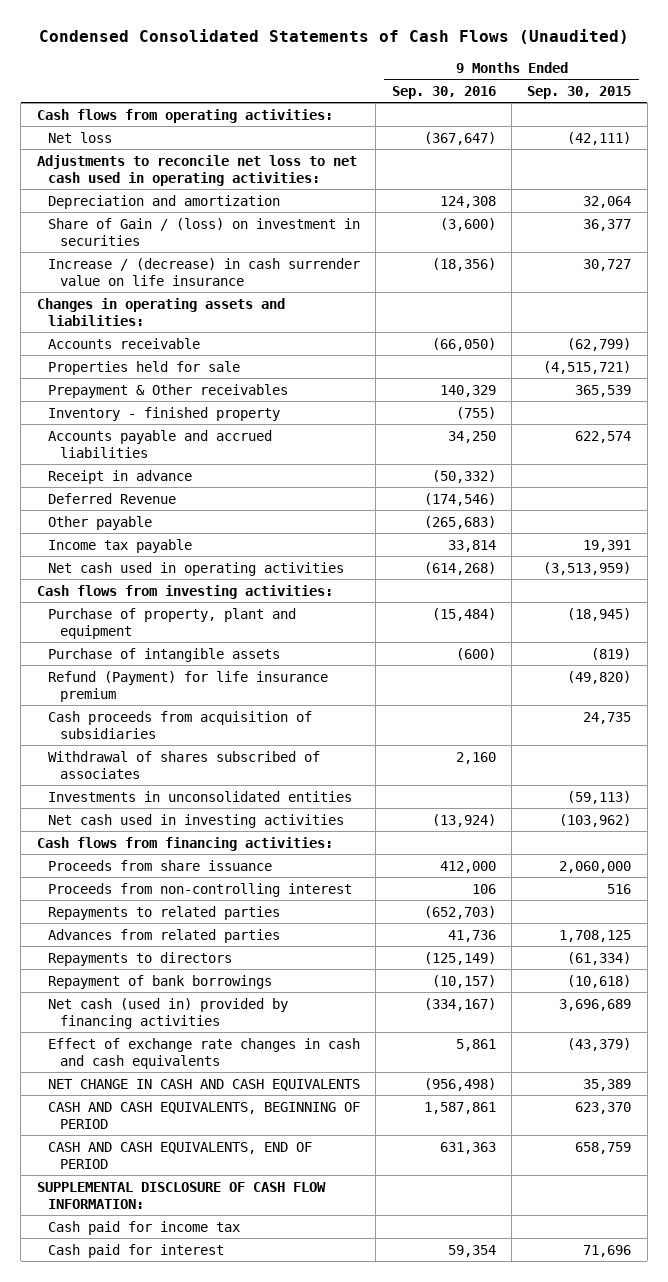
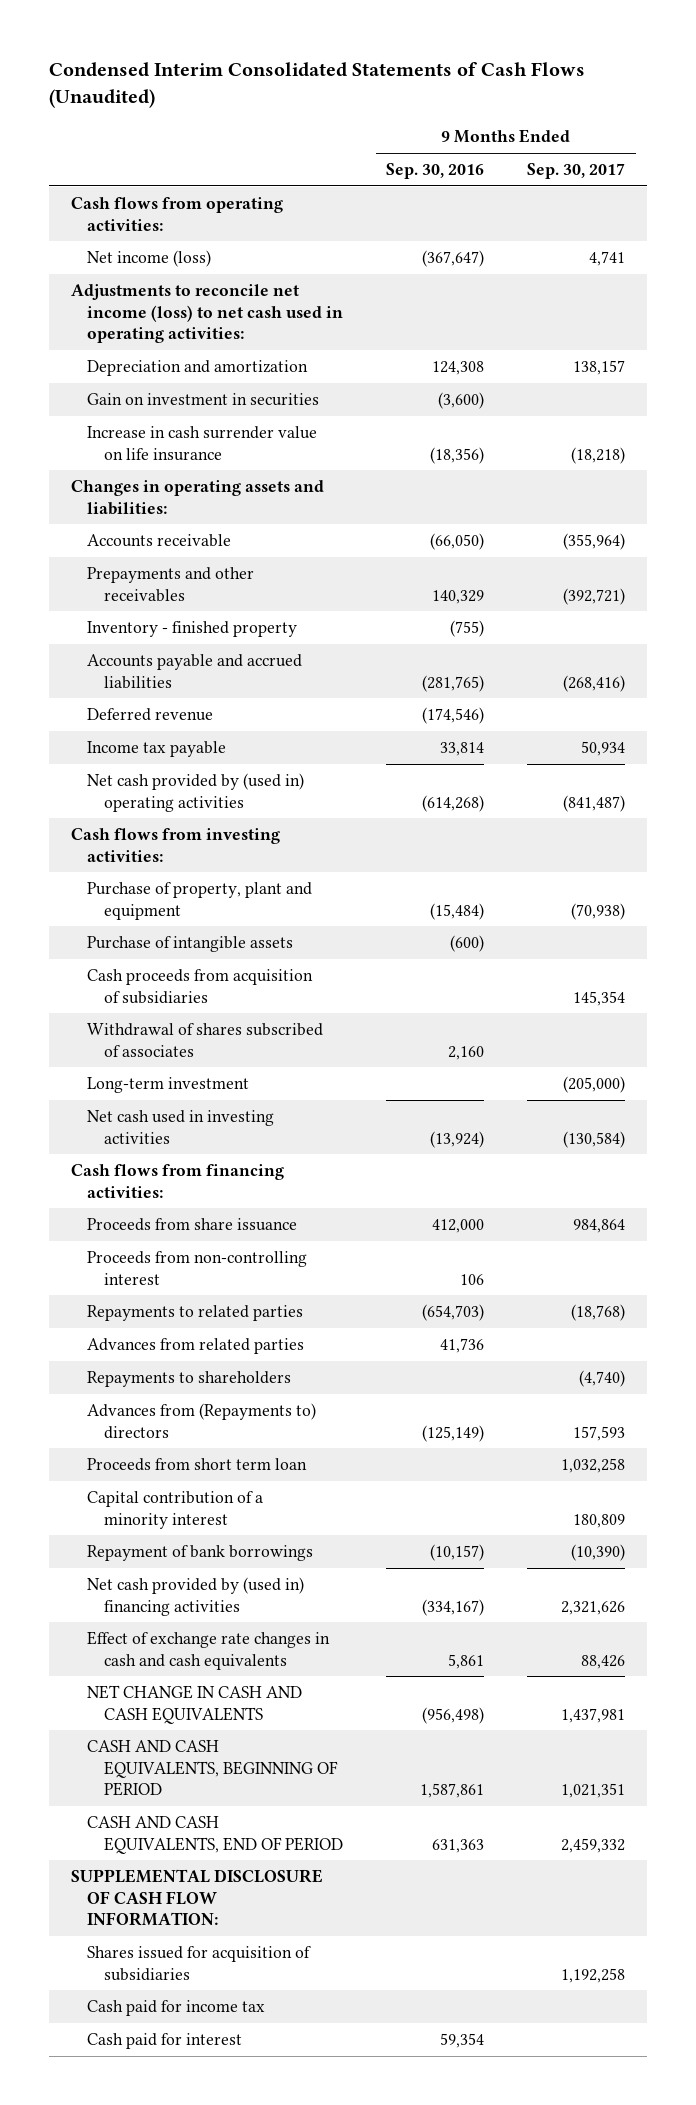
- Condensed Consolidated Statements of Cash Flows (Unaudited)
+ Condensed Interim Consolidated Statements of Cash Flows (Unaudited)
- | 9 Months Ended Sep. 30, 2016 | 9 Months Ended Sep. 30, 2015
+ | 9 Months Ended Sep. 30, 2016 | 9 Months Ended Sep. 30, 2017
- Net loss | (367,647) | (42,111)
- Adjustments to reconcile net loss to net cash used in operating activities:
+ Net income (loss) | (367,647) | 4,741
+ Adjustments to reconcile net income (loss) to net cash used in operating activities:
- Share of Gain / (loss) on investment in securities | (3,600) | 36,377
- Increase / (decrease) in cash surrender value on life insurance | (18,356) | 30,727
+ Gain on investment in securities | (3,600) |
+ Increase in cash surrender value on life insurance | (18,356) | (18,218)
- Properties held for sale | | (4,515,721)
- Prepayment & Other receivables | 140,329 | 365,539
+ Prepayments and other receivables | 140,329 | (392,721)
- Accounts payable and accrued liabilities | 34,250 | 622,574
- Receipt in advance | (50,332) |
- Deferred Revenue | (174,546) |
- Other payable | (265,683) |
+ Accounts payable and accrued liabilities | (281,765) | (268,416)
+ Deferred revenue | (174,546) |
- Net cash used in operating activities | (614,268) | (3,513,959)
+ Net cash provided by (used in) operating activities | (614,268) | (841,487)
- Refund (Payment) for life insurance premium | | (49,820)
- Investments in unconsolidated entities | | (59,113)
+ Long-term investment | | (205,000)
- Repayments to related parties | (652,703) |
+ Repayments to related parties | (654,703) | (18,768)
- Repayments to directors | (125,149) | (61,334)
+ Repayments to shareholders | | (4,740)
+ Advances from (Repayments to) directors | (125,149) | 157,593
+ Proceeds from short term loan | | 1,032,258
+ Capital contribution of a minority interest | | 180,809
- Net cash (used in) provided by financing activities | (334,167) | 3,696,689
+ Net cash provided by (used in) financing activities | (334,167) | 2,321,626
+ Shares issued for acquisition of subsidiaries | | 1,192,258

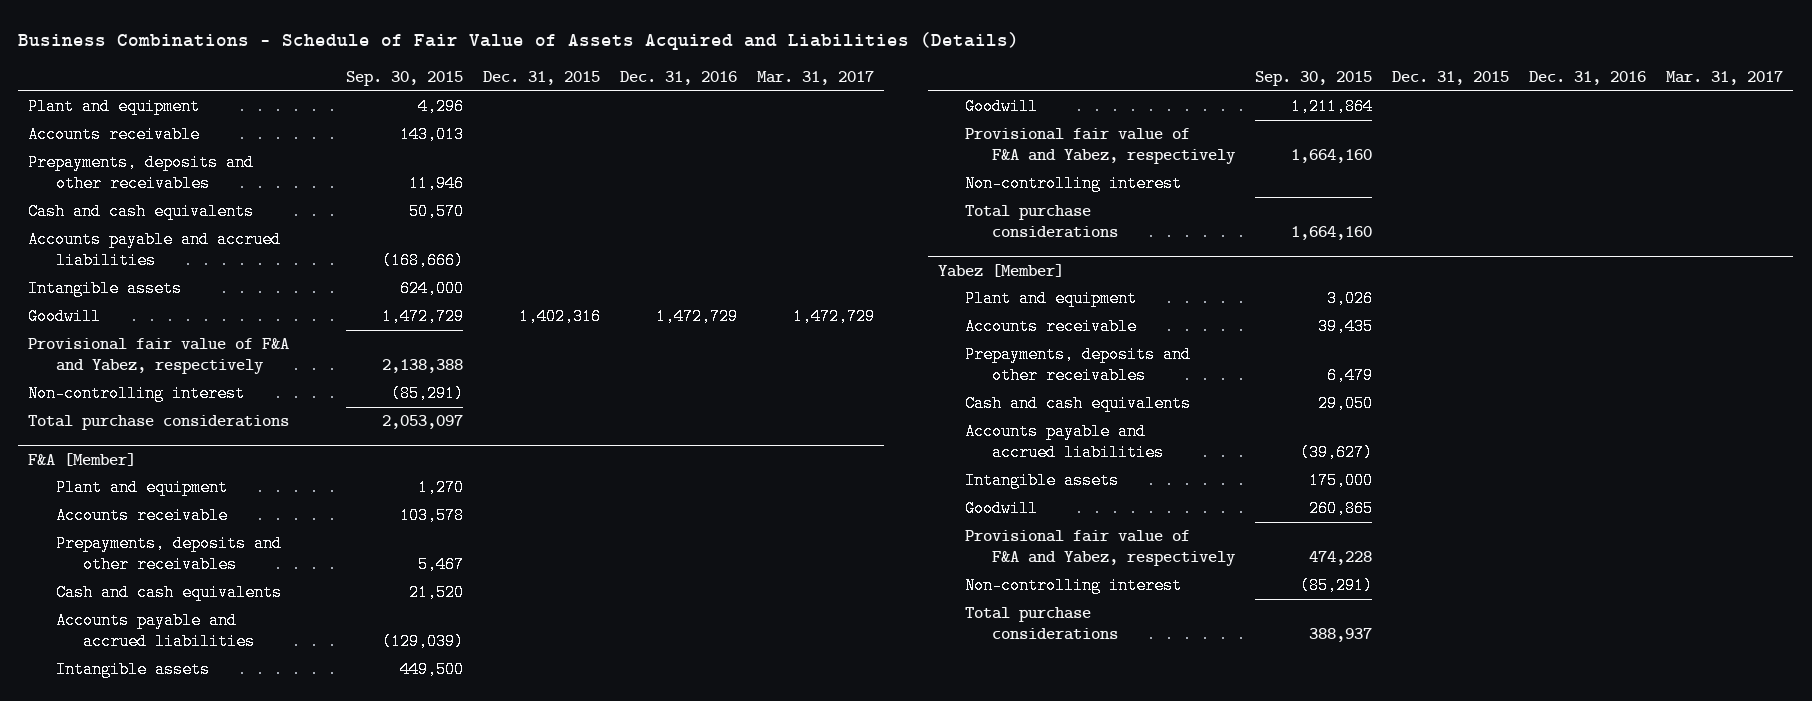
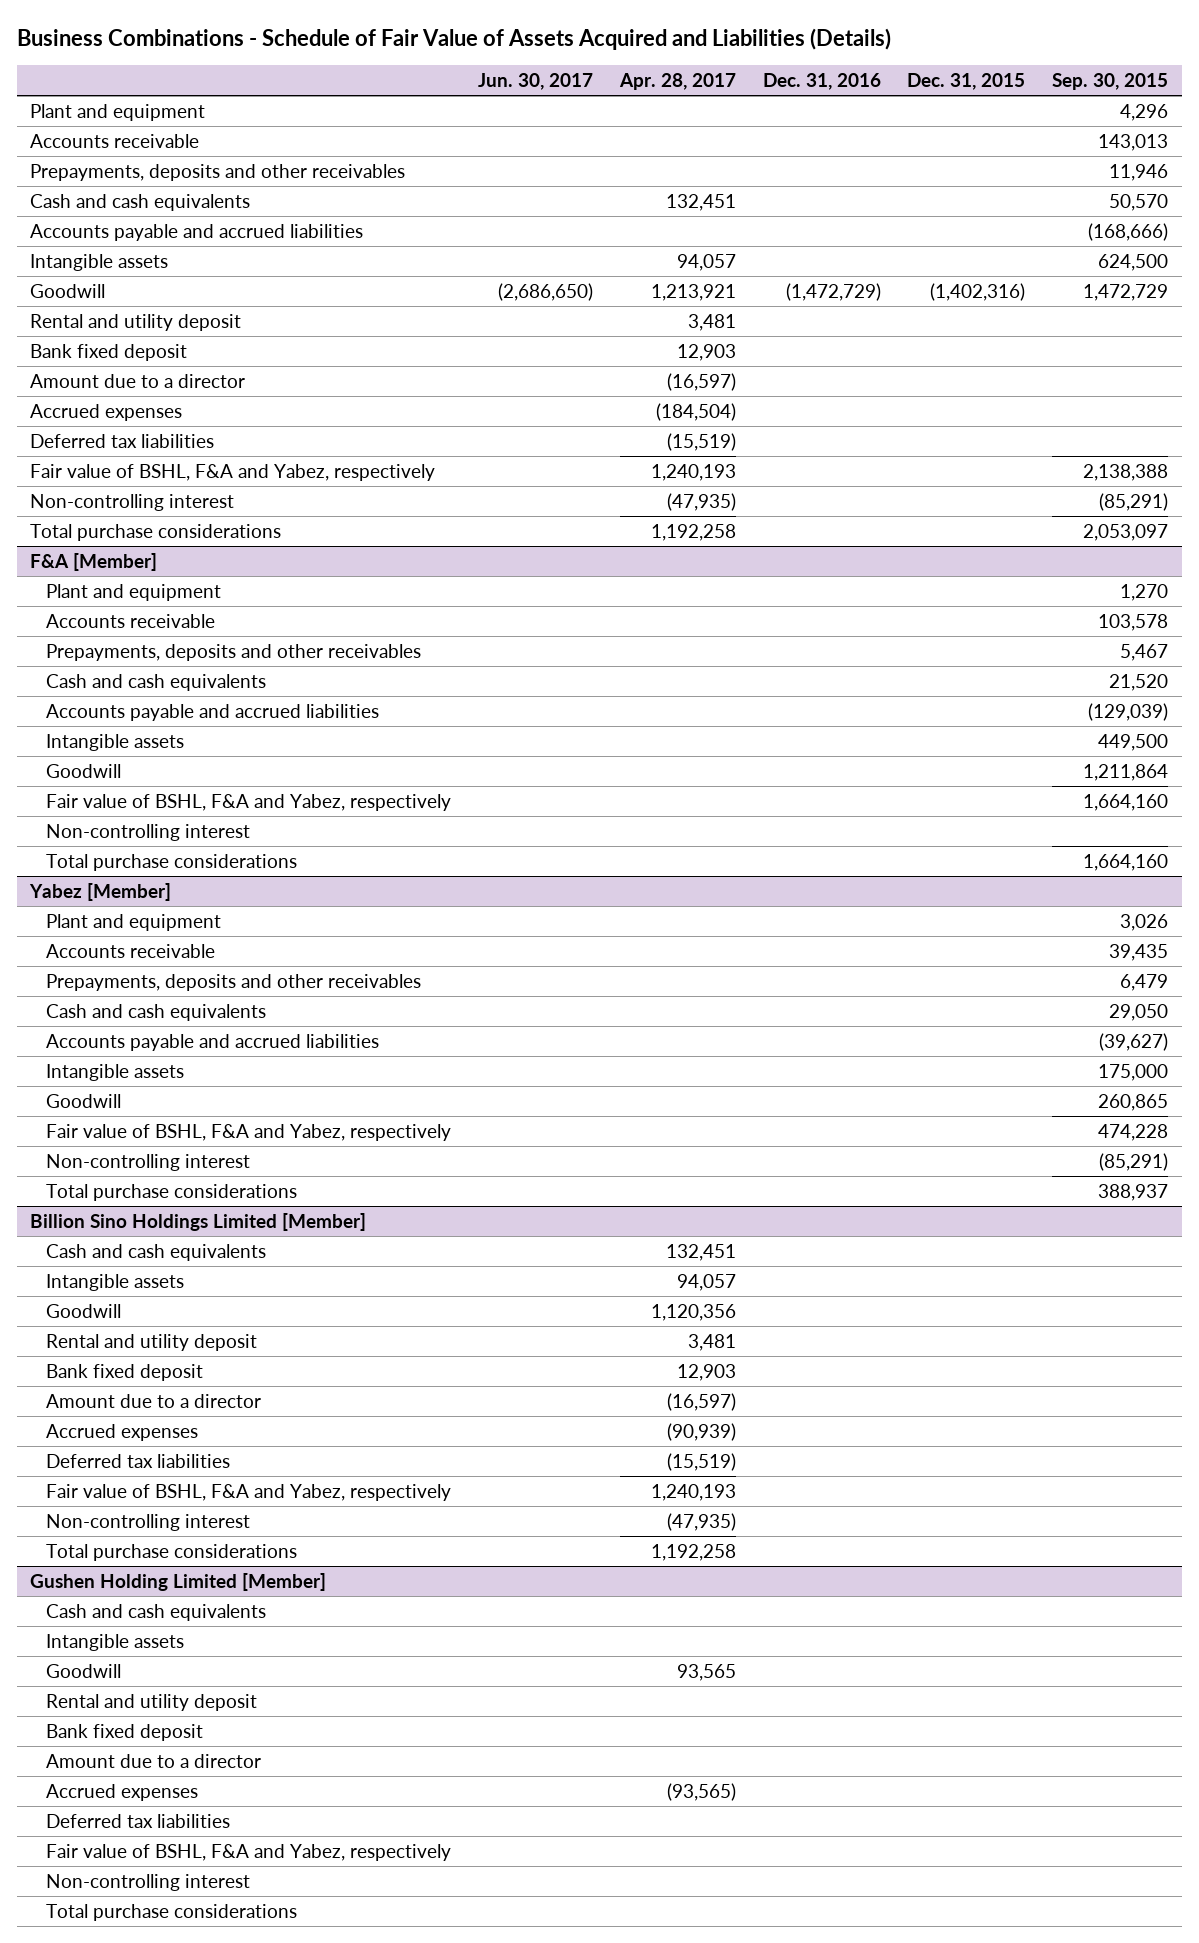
- | Sep. 30, 2015 | Dec. 31, 2015 | Dec. 31, 2016 | Mar. 31, 2017
+ | Jun. 30, 2017 | Apr. 28, 2017 | Dec. 31, 2016 | Dec. 31, 2015 | Sep. 30, 2015
- Intangible assets | 624,000 | | |
- Goodwill | 1,472,729 | 1,402,316 | 1,472,729 | 1,472,729
- Provisional fair value of F&A and Yabez, respectively | 2,138,388 | | |
+ Intangible assets | | 94,057 | | | 624,500
+ Goodwill | (2,686,650) | 1,213,921 | (1,472,729) | (1,402,316) | 1,472,729
+ Rental and utility deposit | | 3,481 | | |
+ Bank fixed deposit | | 12,903 | | |
+ Amount due to a director | | (16,597) | | |
+ Accrued expenses | | (184,504) | | |
+ Deferred tax liabilities | | (15,519) | | |
+ Fair value of BSHL, F&A and Yabez, respectively | | 1,240,193 | | | 2,138,388
@ F&A [Member]
- Provisional fair value of F&A and Yabez, respectively | 1,664,160 | | |
+ Fair value of BSHL, F&A and Yabez, respectively | | | | | 1,664,160
@ Yabez [Member]
- Provisional fair value of F&A and Yabez, respectively | 474,228 | | |
+ Fair value of BSHL, F&A and Yabez, respectively | | | | | 474,228
+ Billion Sino Holdings Limited [Member]
+ Cash and cash equivalents | | 132,451 | | |
+ Intangible assets | | 94,057 | | |
+ Goodwill | | 1,120,356 | | |
+ Rental and utility deposit | | 3,481 | | |
+ Bank fixed deposit | | 12,903 | | |
+ Amount due to a director | | (16,597) | | |
+ Accrued expenses | | (90,939) | | |
+ Deferred tax liabilities | | (15,519) | | |
+ Fair value of BSHL, F&A and Yabez, respectively | | 1,240,193 | | |
+ Non-controlling interest | | (47,935) | | |
+ Total purchase considerations | | 1,192,258 | | |
+ Gushen Holding Limited [Member]
+ Cash and cash equivalents
+ Intangible assets
+ Goodwill | | 93,565 | | |
+ Rental and utility deposit
+ Bank fixed deposit
+ Amount due to a director
+ Accrued expenses | | (93,565) | | |
+ Deferred tax liabilities
+ Fair value of BSHL, F&A and Yabez, respectively
+ Non-controlling interest
+ Total purchase considerations

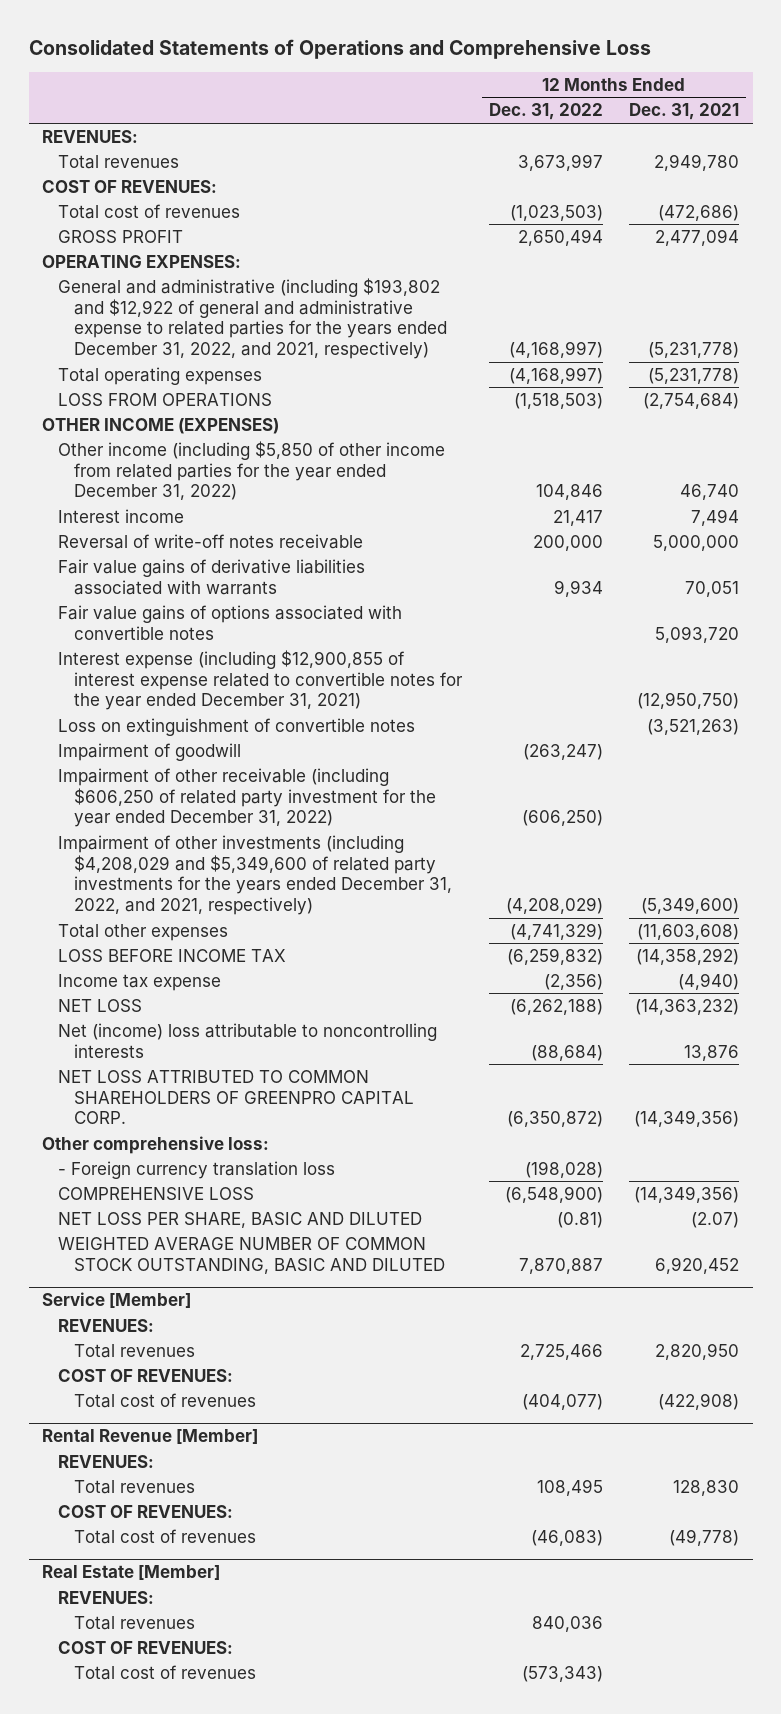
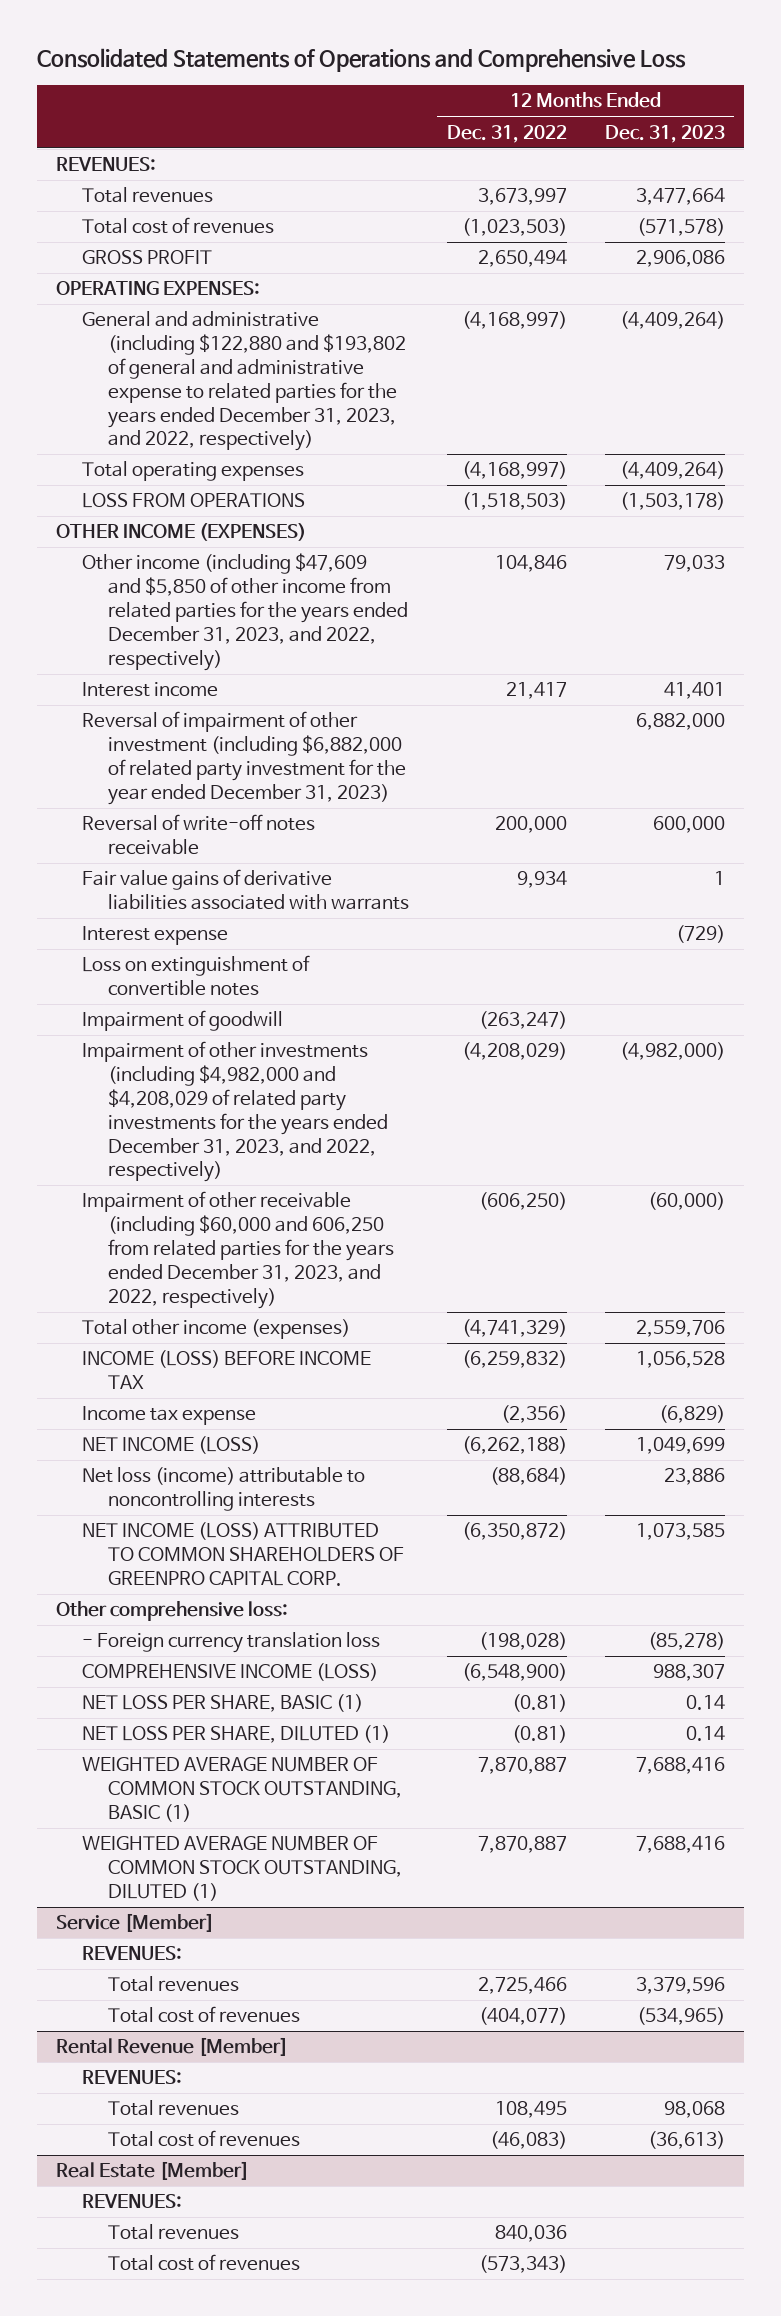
- | 12 Months Ended Dec. 31, 2022 | 12 Months Ended Dec. 31, 2021
+ | 12 Months Ended Dec. 31, 2022 | 12 Months Ended Dec. 31, 2023
- COST OF REVENUES:
- General and administrative (including $193,802 and $12,922 of general and administrative expense to related parties for the years ended December 31, 2022, and 2021, respectively) | (4,168,997) | (5,231,778)
+ General and administrative (including $122,880 and $193,802 of general and administrative expense to related parties for the years ended December 31, 2023, and 2022, respectively) | (4,168,997) | (4,409,264)
- Other income (including $5,850 of other income from related parties for the year ended December 31, 2022) | 104,846 | 46,740
+ Other income (including $47,609 and $5,850 of other income from related parties for the years ended December 31, 2023, and 2022, respectively) | 104,846 | 79,033
+ Reversal of impairment of other investment (including $6,882,000 of related party investment for the year ended December 31, 2023) | | 6,882,000
- Fair value gains of options associated with convertible notes | | 5,093,720
- Interest expense (including $12,900,855 of interest expense related to convertible notes for the year ended December 31, 2021) | | (12,950,750)
+ Interest expense | | (729)
- Impairment of other receivable (including $606,250 of related party investment for the year ended December 31, 2022) | (606,250) |
- Impairment of other investments (including $4,208,029 and $5,349,600 of related party investments for the years ended December 31, 2022, and 2021, respectively) | (4,208,029) | (5,349,600)
- Total other expenses | (4,741,329) | (11,603,608)
- LOSS BEFORE INCOME TAX | (6,259,832) | (14,358,292)
+ Impairment of other investments (including $4,982,000 and $4,208,029 of related party investments for the years ended December 31, 2023, and 2022, respectively) | (4,208,029) | (4,982,000)
+ Impairment of other receivable (including $60,000 and 606,250 from related parties for the years ended December 31, 2023, and 2022, respectively) | (606,250) | (60,000)
+ Total other income (expenses) | (4,741,329) | 2,559,706
+ INCOME (LOSS) BEFORE INCOME TAX | (6,259,832) | 1,056,528
- NET LOSS | (6,262,188) | (14,363,232)
- Net (income) loss attributable to noncontrolling interests | (88,684) | 13,876
- NET LOSS ATTRIBUTED TO COMMON SHAREHOLDERS OF GREENPRO CAPITAL CORP. | (6,350,872) | (14,349,356)
+ NET INCOME (LOSS) | (6,262,188) | 1,049,699
+ Net loss (income) attributable to noncontrolling interests | (88,684) | 23,886
+ NET INCOME (LOSS) ATTRIBUTED TO COMMON SHAREHOLDERS OF GREENPRO CAPITAL CORP. | (6,350,872) | 1,073,585
- COMPREHENSIVE LOSS | (6,548,900) | (14,349,356)
- NET LOSS PER SHARE, BASIC AND DILUTED | (0.81) | (2.07)
- WEIGHTED AVERAGE NUMBER OF COMMON STOCK OUTSTANDING, BASIC AND DILUTED | 7,870,887 | 6,920,452
+ COMPREHENSIVE INCOME (LOSS) | (6,548,900) | 988,307
+ NET LOSS PER SHARE, BASIC (1) | (0.81) | 0.14
+ NET LOSS PER SHARE, DILUTED (1) | (0.81) | 0.14
+ WEIGHTED AVERAGE NUMBER OF COMMON STOCK OUTSTANDING, BASIC (1) | 7,870,887 | 7,688,416
+ WEIGHTED AVERAGE NUMBER OF COMMON STOCK OUTSTANDING, DILUTED (1) | 7,870,887 | 7,688,416
@ Service [Member]
- COST OF REVENUES:
@ Rental Revenue [Member]
- COST OF REVENUES:
@ Real Estate [Member]
- COST OF REVENUES:

